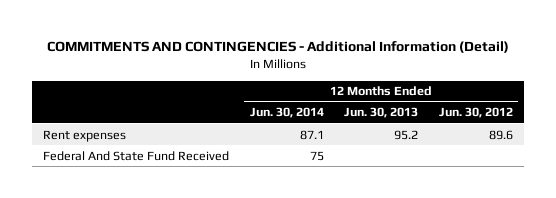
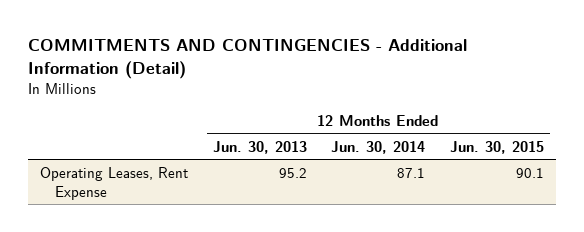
- | 12 Months Ended Jun. 30, 2014 | 12 Months Ended Jun. 30, 2013 | 12 Months Ended Jun. 30, 2012
+ | 12 Months Ended Jun. 30, 2013 | 12 Months Ended Jun. 30, 2014 | 12 Months Ended Jun. 30, 2015
- Rent expenses | 87.1 | 95.2 | 89.6
- Federal And State Fund Received | 75 | |
+ Operating Leases, Rent Expense | 95.2 | 87.1 | 90.1

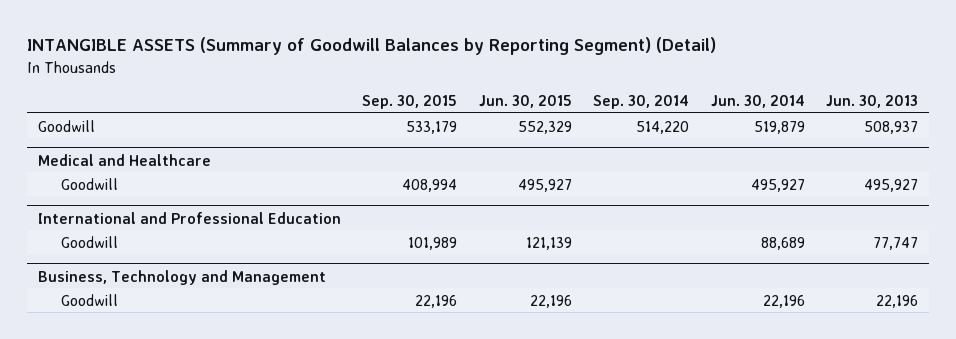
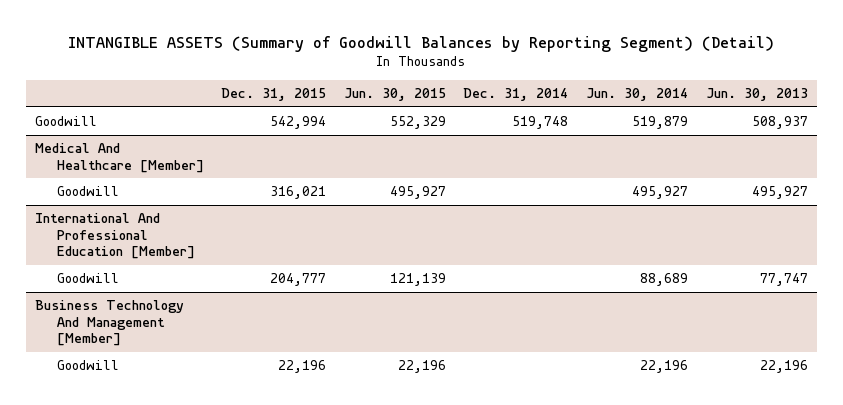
- | Sep. 30, 2015 | Jun. 30, 2015 | Sep. 30, 2014 | Jun. 30, 2014 | Jun. 30, 2013
+ | Dec. 31, 2015 | Jun. 30, 2015 | Dec. 31, 2014 | Jun. 30, 2014 | Jun. 30, 2013
- Medical and Healthcare
+ Medical And Healthcare [Member]
- International and Professional Education
+ International And Professional Education [Member]
- Business, Technology and Management
+ Business Technology And Management [Member]

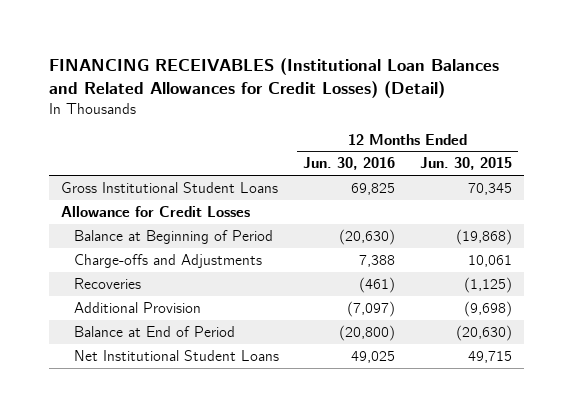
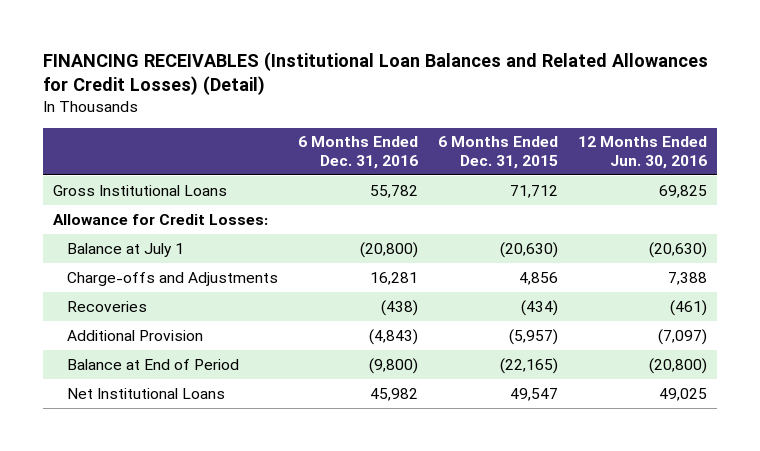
- | 12 Months Ended Jun. 30, 2016 | 12 Months Ended Jun. 30, 2015
+ | 6 Months Ended Dec. 31, 2016 | 6 Months Ended Dec. 31, 2015 | 12 Months Ended Jun. 30, 2016
- Gross Institutional Student Loans | 69,825 | 70,345
- Allowance for Credit Losses
- Balance at Beginning of Period | (20,630) | (19,868)
+ Gross Institutional Loans | 55,782 | 71,712 | 69,825
+ Allowance for Credit Losses:
+ Balance at July 1 | (20,800) | (20,630) | (20,630)
- Net Institutional Student Loans | 49,025 | 49,715
+ Net Institutional Loans | 45,982 | 49,547 | 49,025

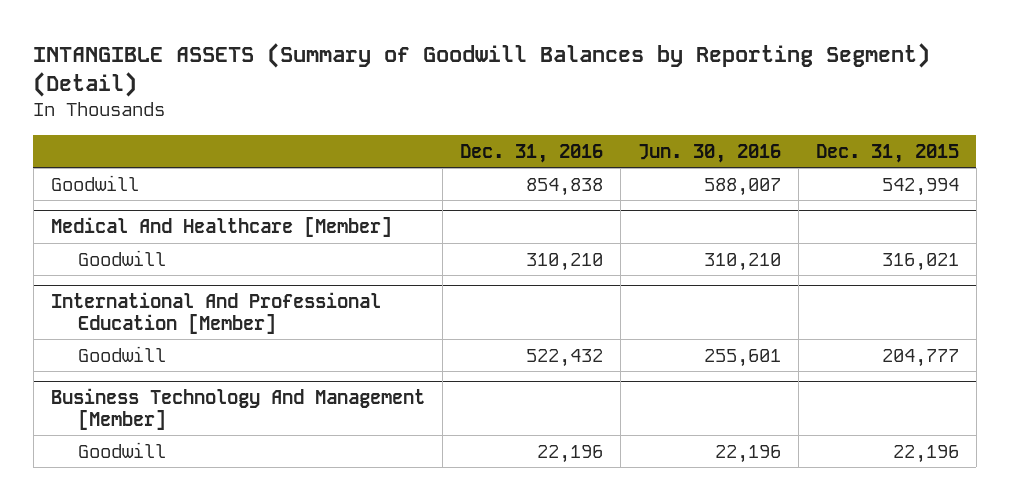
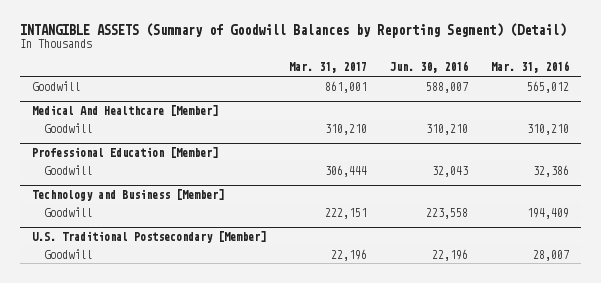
- | Dec. 31, 2016 | Jun. 30, 2016 | Dec. 31, 2015
+ | Mar. 31, 2017 | Jun. 30, 2016 | Mar. 31, 2016
- International And Professional Education [Member]
- Goodwill | 522,432 | 255,601 | 204,777
- Business Technology And Management [Member]
+ Professional Education [Member]
+ Goodwill | 306,444 | 32,043 | 32,386
+ Technology and Business [Member]
+ Goodwill | 222,151 | 223,558 | 194,409
+ U.S. Traditional Postsecondary [Member]

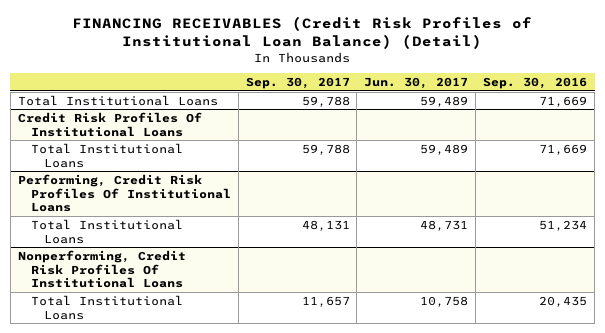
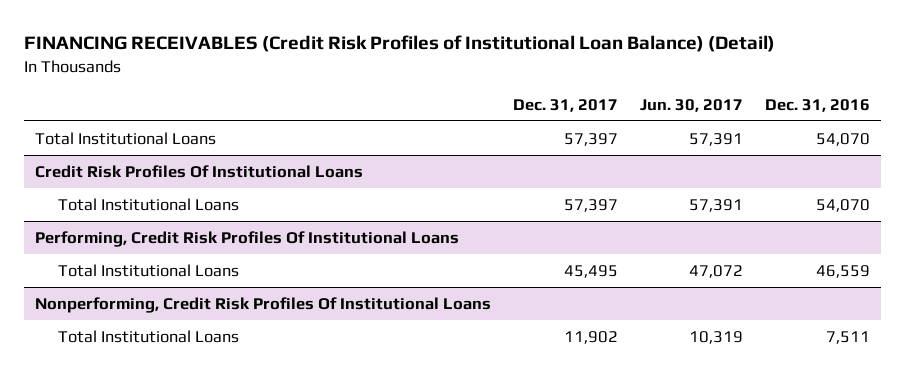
- | Sep. 30, 2017 | Jun. 30, 2017 | Sep. 30, 2016
+ | Dec. 31, 2017 | Jun. 30, 2017 | Dec. 31, 2016
- Total Institutional Loans | 59,788 | 59,489 | 71,669
+ Total Institutional Loans | 57,397 | 57,391 | 54,070
@ Credit Risk Profiles Of Institutional Loans
- Total Institutional Loans | 59,788 | 59,489 | 71,669
+ Total Institutional Loans | 57,397 | 57,391 | 54,070
@ Performing, Credit Risk Profiles Of Institutional Loans
- Total Institutional Loans | 48,131 | 48,731 | 51,234
+ Total Institutional Loans | 45,495 | 47,072 | 46,559
@ Nonperforming, Credit Risk Profiles Of Institutional Loans
- Total Institutional Loans | 11,657 | 10,758 | 20,435
+ Total Institutional Loans | 11,902 | 10,319 | 7,511

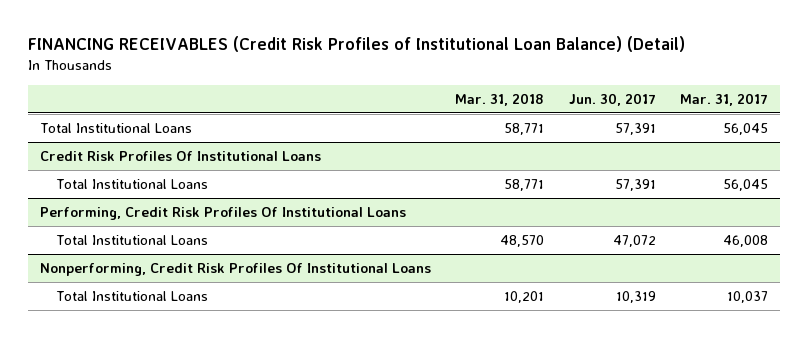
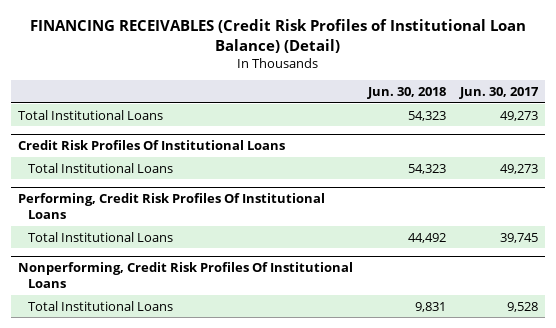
- | Mar. 31, 2018 | Jun. 30, 2017 | Mar. 31, 2017
+ | Jun. 30, 2018 | Jun. 30, 2017
- Total Institutional Loans | 58,771 | 57,391 | 56,045
+ Total Institutional Loans | 54,323 | 49,273
@ Credit Risk Profiles Of Institutional Loans
- Total Institutional Loans | 58,771 | 57,391 | 56,045
+ Total Institutional Loans | 54,323 | 49,273
@ Performing, Credit Risk Profiles Of Institutional Loans
- Total Institutional Loans | 48,570 | 47,072 | 46,008
+ Total Institutional Loans | 44,492 | 39,745
@ Nonperforming, Credit Risk Profiles Of Institutional Loans
- Total Institutional Loans | 10,201 | 10,319 | 10,037
+ Total Institutional Loans | 9,831 | 9,528

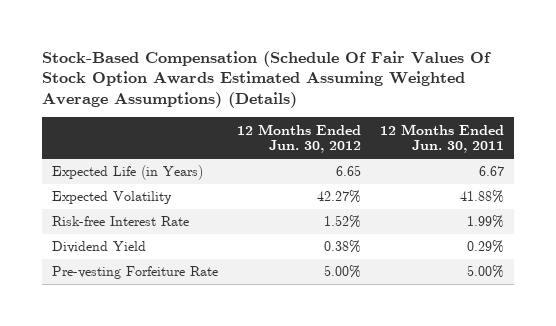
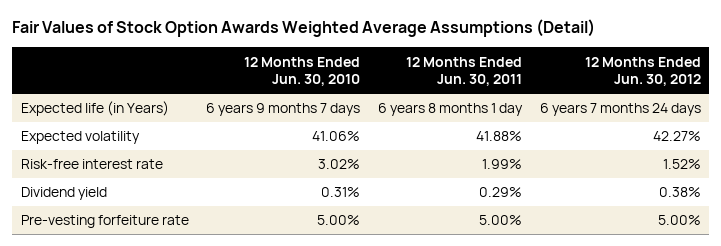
- Stock-Based Compensation (Schedule Of Fair Values Of Stock Option Awards Estimated Assuming Weighted Average Assumptions) (Details)
+ Fair Values of Stock Option Awards Weighted Average Assumptions (Detail)
- | 12 Months Ended Jun. 30, 2012 | 12 Months Ended Jun. 30, 2011
+ | 12 Months Ended Jun. 30, 2010 | 12 Months Ended Jun. 30, 2011 | 12 Months Ended Jun. 30, 2012
- Expected Life (in Years) | 6.65 | 6.67
- Expected Volatility | 42.27% | 41.88%
- Risk-free Interest Rate | 1.52% | 1.99%
- Dividend Yield | 0.38% | 0.29%
- Pre-vesting Forfeiture Rate | 5.00% | 5.00%
+ Expected life (in Years) | 6 years 9 months 7 days | 6 years 8 months 1 day | 6 years 7 months 24 days
+ Expected volatility | 41.06% | 41.88% | 42.27%
+ Risk-free interest rate | 3.02% | 1.99% | 1.52%
+ Dividend yield | 0.31% | 0.29% | 0.38%
+ Pre-vesting forfeiture rate | 5.00% | 5.00% | 5.00%

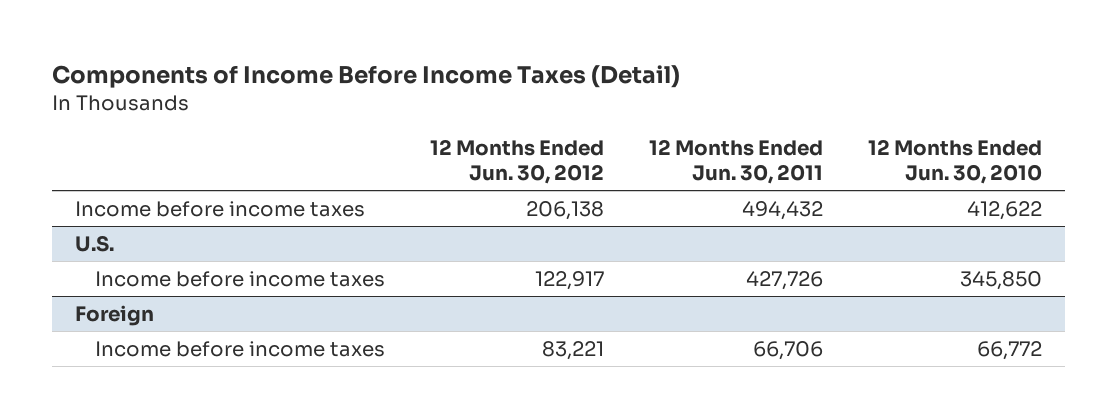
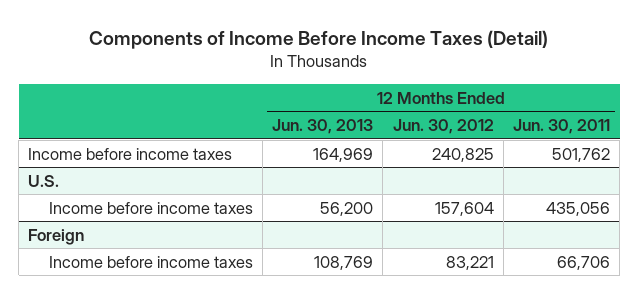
- | 12 Months Ended Jun. 30, 2012 | 12 Months Ended Jun. 30, 2011 | 12 Months Ended Jun. 30, 2010
+ | 12 Months Ended Jun. 30, 2013 | 12 Months Ended Jun. 30, 2012 | 12 Months Ended Jun. 30, 2011
- Income before income taxes | 206,138 | 494,432 | 412,622
+ Income before income taxes | 164,969 | 240,825 | 501,762
@ U.S.
- Income before income taxes | 122,917 | 427,726 | 345,850
+ Income before income taxes | 56,200 | 157,604 | 435,056

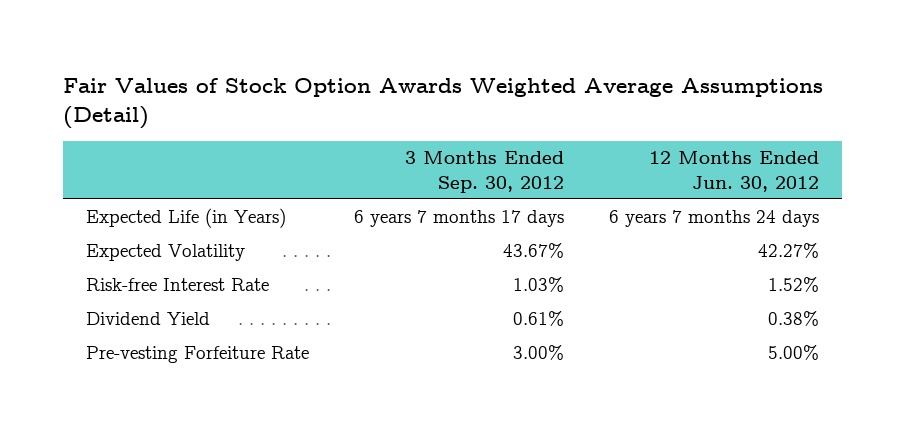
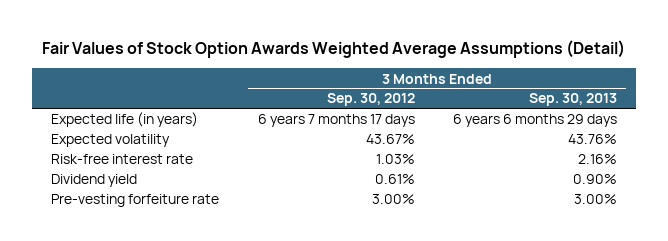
- | 3 Months Ended Sep. 30, 2012 | 12 Months Ended Jun. 30, 2012
+ | 3 Months Ended Sep. 30, 2012 | 3 Months Ended Sep. 30, 2013
- Expected Life (in Years) | 6 years 7 months 17 days | 6 years 7 months 24 days
- Expected Volatility | 43.67% | 42.27%
- Risk-free Interest Rate | 1.03% | 1.52%
- Dividend Yield | 0.61% | 0.38%
- Pre-vesting Forfeiture Rate | 3.00% | 5.00%
+ Expected life (in years) | 6 years 7 months 17 days | 6 years 6 months 29 days
+ Expected volatility | 43.67% | 43.76%
+ Risk-free interest rate | 1.03% | 2.16%
+ Dividend yield | 0.61% | 0.90%
+ Pre-vesting forfeiture rate | 3.00% | 3.00%

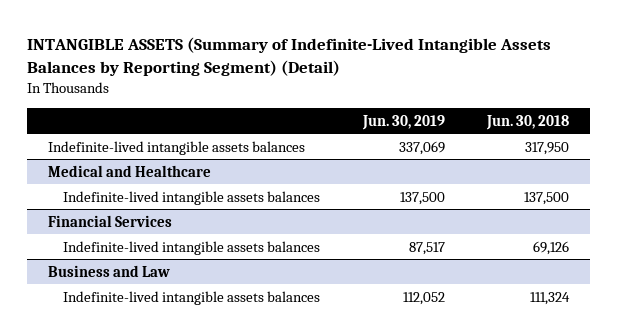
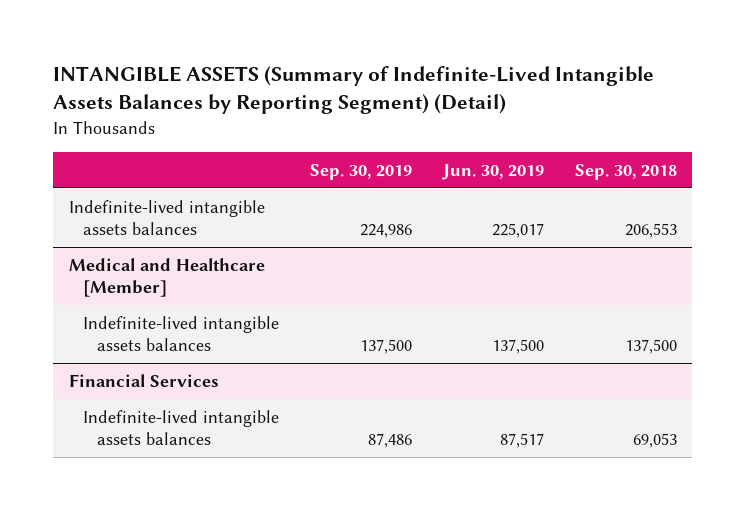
- | Jun. 30, 2019 | Jun. 30, 2018
+ | Sep. 30, 2019 | Jun. 30, 2019 | Sep. 30, 2018
- Indefinite-lived intangible assets balances | 337,069 | 317,950
- Medical and Healthcare
+ Indefinite-lived intangible assets balances | 224,986 | 225,017 | 206,553
+ Medical and Healthcare [Member]
- Business and Law
- Indefinite-lived intangible assets balances | 112,052 | 111,324

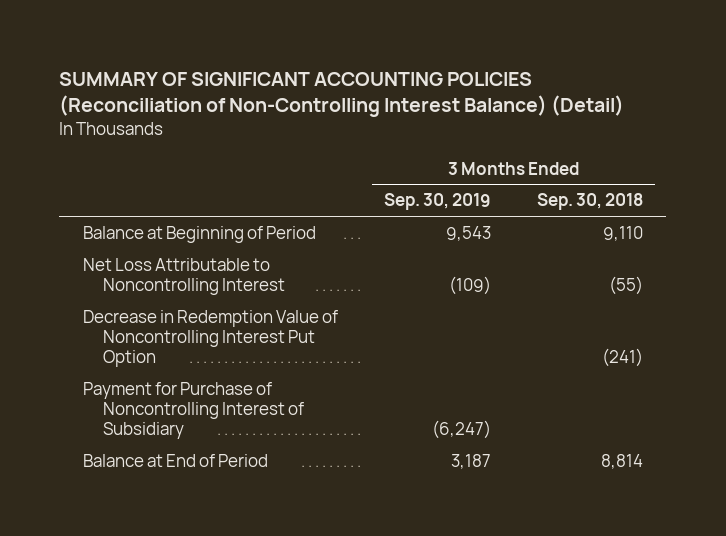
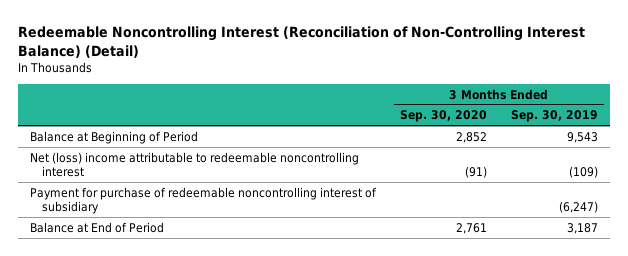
- SUMMARY OF SIGNIFICANT ACCOUNTING POLICIES (Reconciliation of Non-Controlling Interest Balance) (Detail)
+ Redeemable Noncontrolling Interest (Reconciliation of Non-Controlling Interest Balance) (Detail)
- | 3 Months Ended Sep. 30, 2019 | 3 Months Ended Sep. 30, 2018
+ | 3 Months Ended Sep. 30, 2020 | 3 Months Ended Sep. 30, 2019
- Net Loss Attributable to Noncontrolling Interest | (109) | (55)
- Decrease in Redemption Value of Noncontrolling Interest Put Option | | (241)
- Payment for Purchase of Noncontrolling Interest of Subsidiary | (6,247) |
+ Net (loss) income attributable to redeemable noncontrolling interest | (91) | (109)
+ Payment for purchase of redeemable noncontrolling interest of subsidiary | | (6,247)

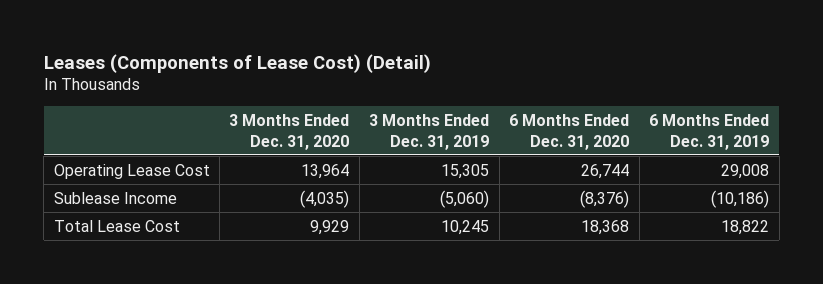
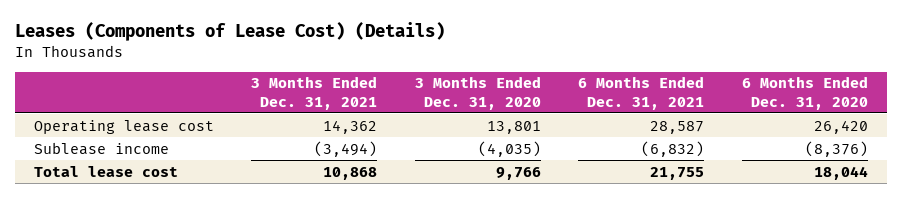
- Leases (Components of Lease Cost) (Detail)
+ Leases (Components of Lease Cost) (Details)
- | 3 Months Ended Dec. 31, 2020 | 3 Months Ended Dec. 31, 2019 | 6 Months Ended Dec. 31, 2020 | 6 Months Ended Dec. 31, 2019
+ | 3 Months Ended Dec. 31, 2021 | 3 Months Ended Dec. 31, 2020 | 6 Months Ended Dec. 31, 2021 | 6 Months Ended Dec. 31, 2020
- Operating Lease Cost | 13,964 | 15,305 | 26,744 | 29,008
- Sublease Income | (4,035) | (5,060) | (8,376) | (10,186)
- Total Lease Cost | 9,929 | 10,245 | 18,368 | 18,822
+ Operating lease cost | 14,362 | 13,801 | 28,587 | 26,420
+ Sublease income | (3,494) | (4,035) | (6,832) | (8,376)
+ Total lease cost | 10,868 | 9,766 | 21,755 | 18,044

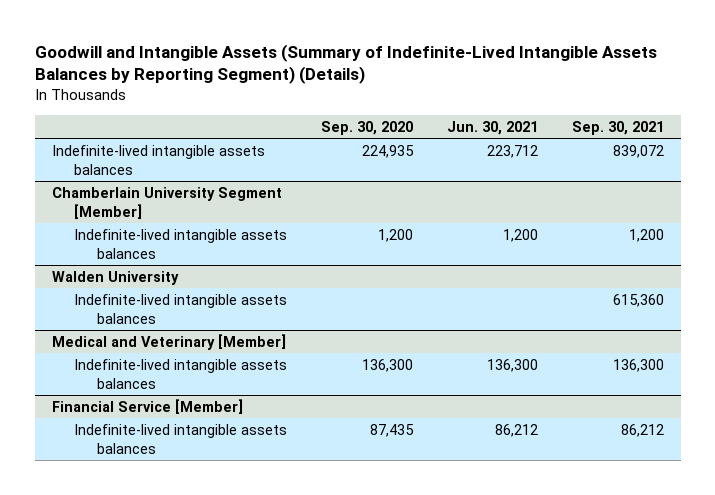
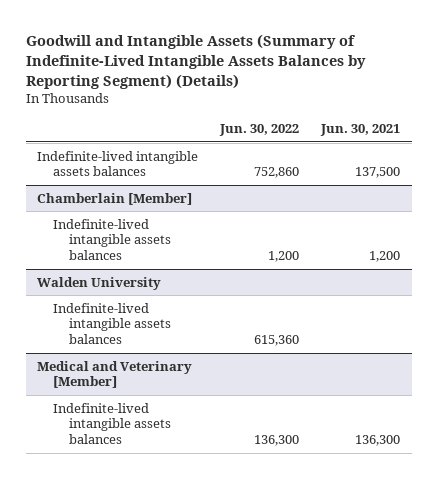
- | Sep. 30, 2020 | Jun. 30, 2021 | Sep. 30, 2021
+ | Jun. 30, 2022 | Jun. 30, 2021
- Indefinite-lived intangible assets balances | 224,935 | 223,712 | 839,072
- Chamberlain University Segment [Member]
+ Indefinite-lived intangible assets balances | 752,860 | 137,500
+ Chamberlain [Member]
- Financial Service [Member]
- Indefinite-lived intangible assets balances | 87,435 | 86,212 | 86,212

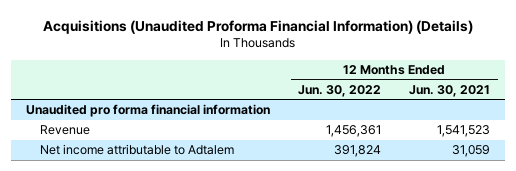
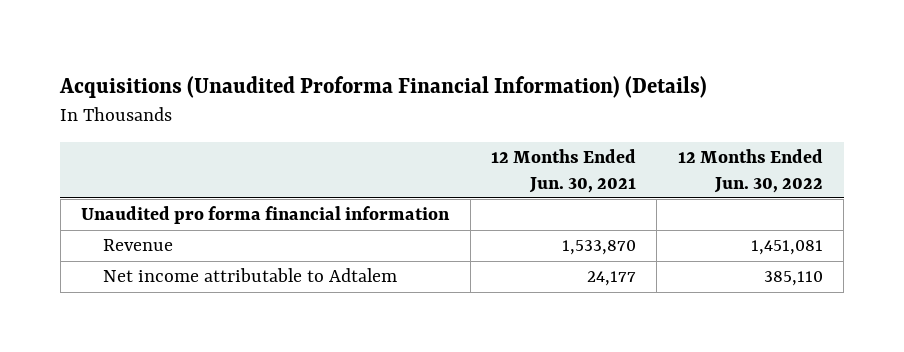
- | 12 Months Ended Jun. 30, 2022 | 12 Months Ended Jun. 30, 2021
+ | 12 Months Ended Jun. 30, 2021 | 12 Months Ended Jun. 30, 2022
- Revenue | 1,456,361 | 1,541,523
- Net income attributable to Adtalem | 391,824 | 31,059
+ Revenue | 1,533,870 | 1,451,081
+ Net income attributable to Adtalem | 24,177 | 385,110

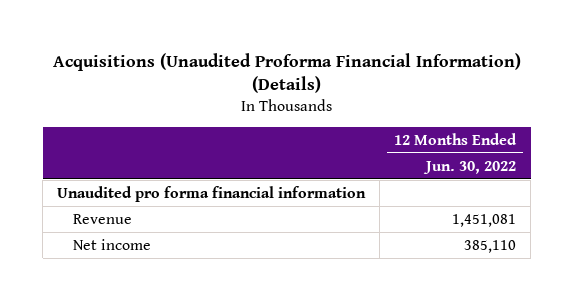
- | 12 Months Ended Jun. 30, 2021 | 12 Months Ended Jun. 30, 2022
+ | 12 Months Ended Jun. 30, 2022
- Net income attributable to Adtalem | 24,177 | 385,110
+ Net income | 385,110

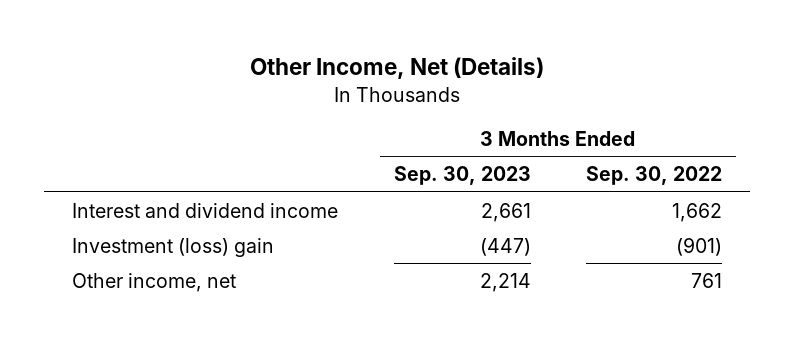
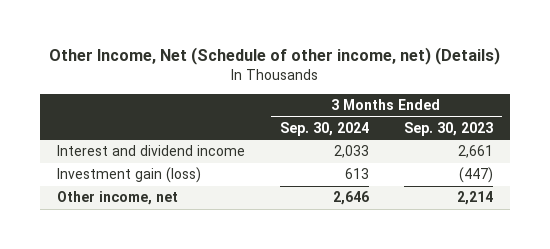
- Other Income, Net (Details)
+ Other Income, Net (Schedule of other income, net) (Details)
- | 3 Months Ended Sep. 30, 2023 | 3 Months Ended Sep. 30, 2022
+ | 3 Months Ended Sep. 30, 2024 | 3 Months Ended Sep. 30, 2023
- Investment (loss) gain | (447) | (901)
+ Investment gain (loss) | 613 | (447)

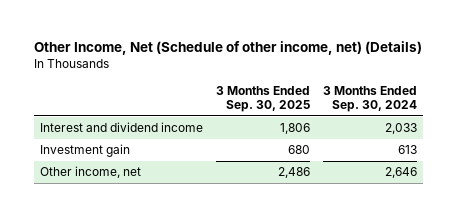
- | 3 Months Ended Sep. 30, 2024 | 3 Months Ended Sep. 30, 2023
+ | 3 Months Ended Sep. 30, 2025 | 3 Months Ended Sep. 30, 2024
- Investment gain (loss) | 613 | (447)
+ Investment gain | 680 | 613

